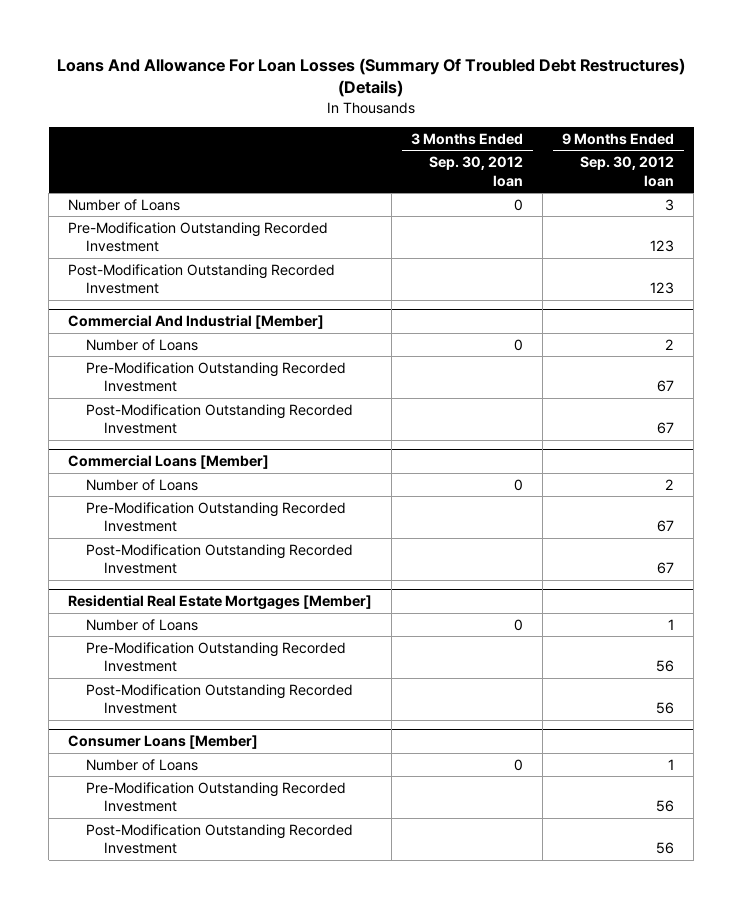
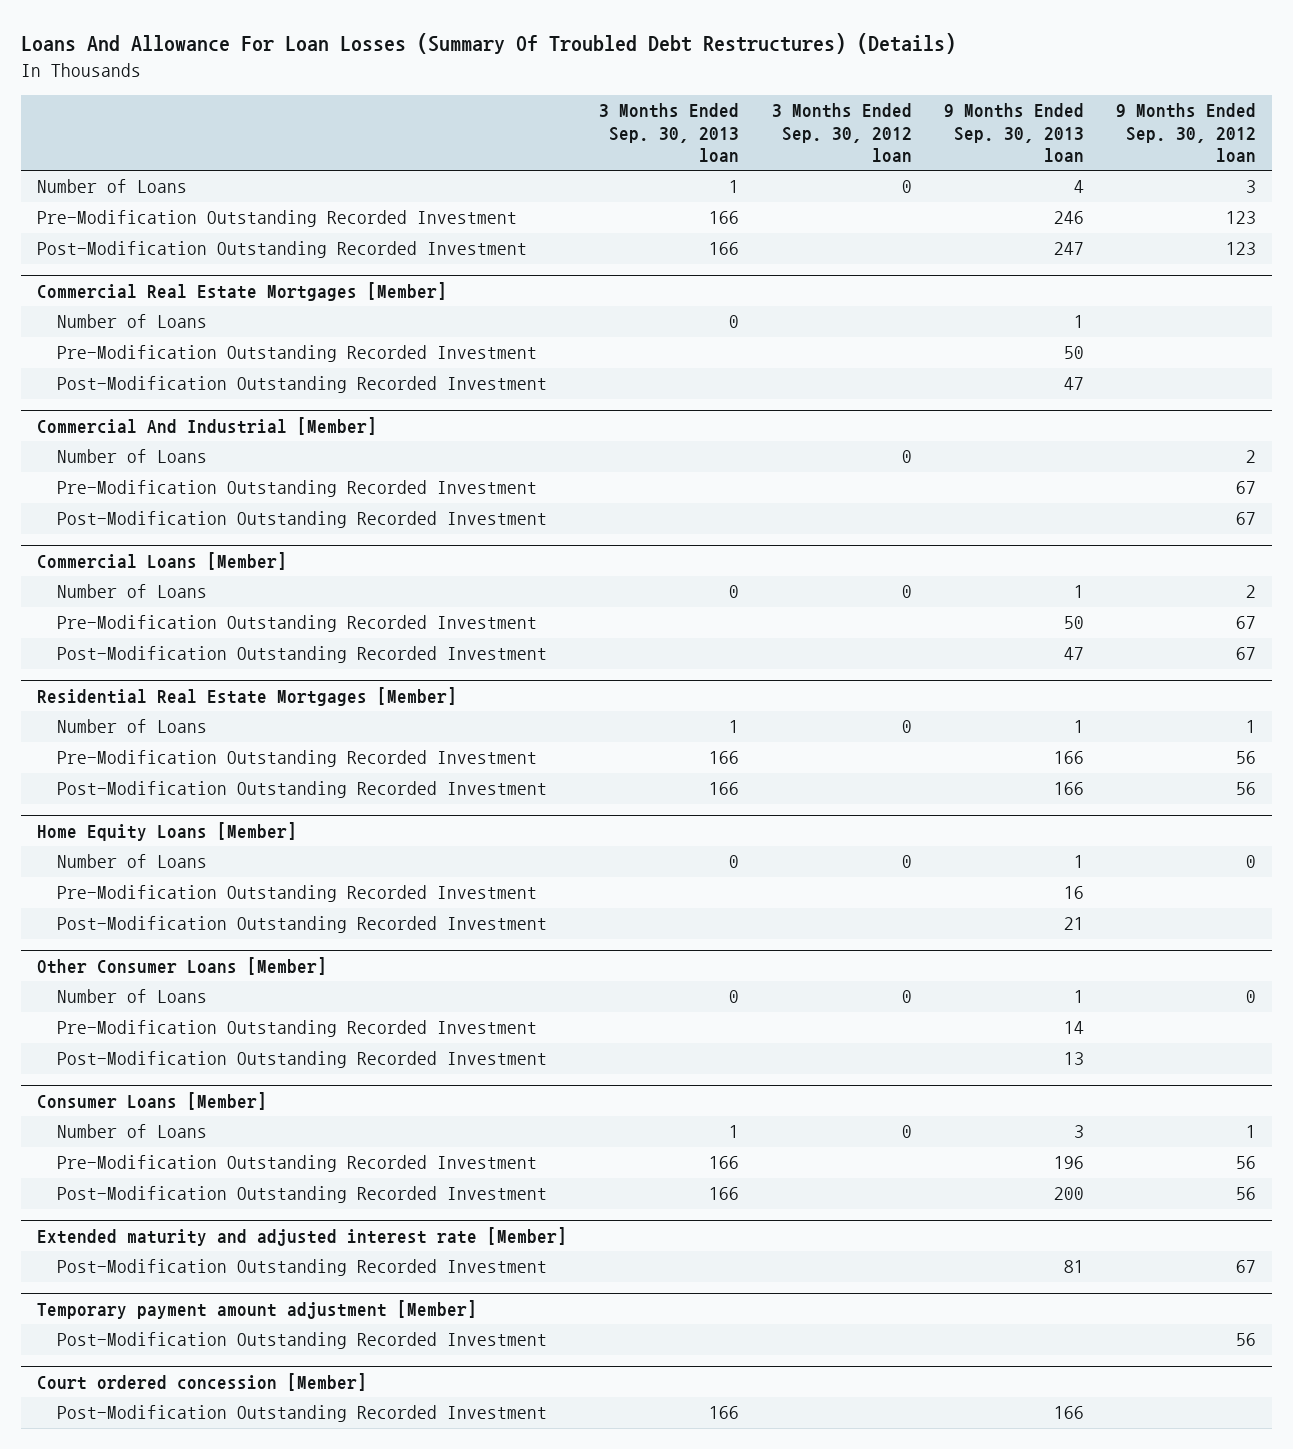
- | 3 Months Ended Sep. 30, 2012 loan | 9 Months Ended Sep. 30, 2012 loan
+ | 3 Months Ended Sep. 30, 2013 loan | 3 Months Ended Sep. 30, 2012 loan | 9 Months Ended Sep. 30, 2013 loan | 9 Months Ended Sep. 30, 2012 loan
+ Commercial Real Estate Mortgages [Member]
+ Number of Loans | 0 | | 1 |
+ Pre-Modification Outstanding Recorded Investment | | | 50 |
+ Post-Modification Outstanding Recorded Investment | | | 47 |
+ Home Equity Loans [Member]
+ Number of Loans | 0 | 0 | 1 | 0
+ Pre-Modification Outstanding Recorded Investment | | | 16 |
+ Post-Modification Outstanding Recorded Investment | | | 21 |
+ Other Consumer Loans [Member]
+ Number of Loans | 0 | 0 | 1 | 0
+ Pre-Modification Outstanding Recorded Investment | | | 14 |
+ Post-Modification Outstanding Recorded Investment | | | 13 |
+ Extended maturity and adjusted interest rate [Member]
+ Post-Modification Outstanding Recorded Investment | | | 81 | 67
+ Temporary payment amount adjustment [Member]
+ Post-Modification Outstanding Recorded Investment | | | | 56
+ Court ordered concession [Member]
+ Post-Modification Outstanding Recorded Investment | 166 | | 166 |

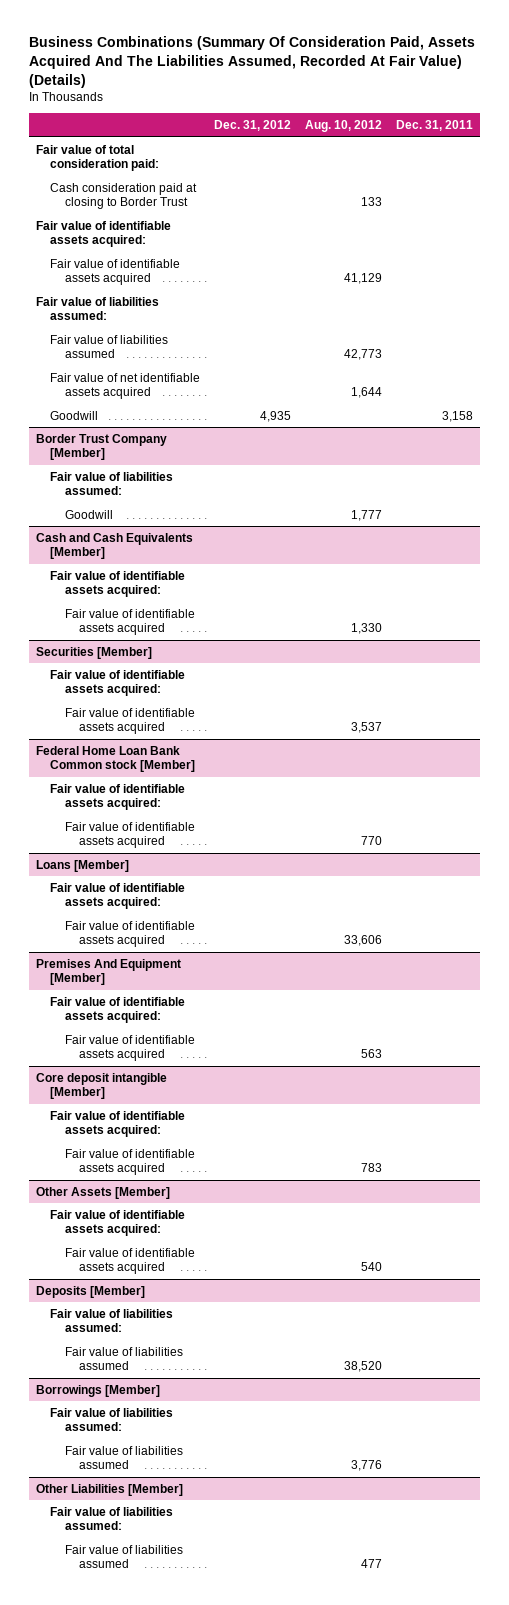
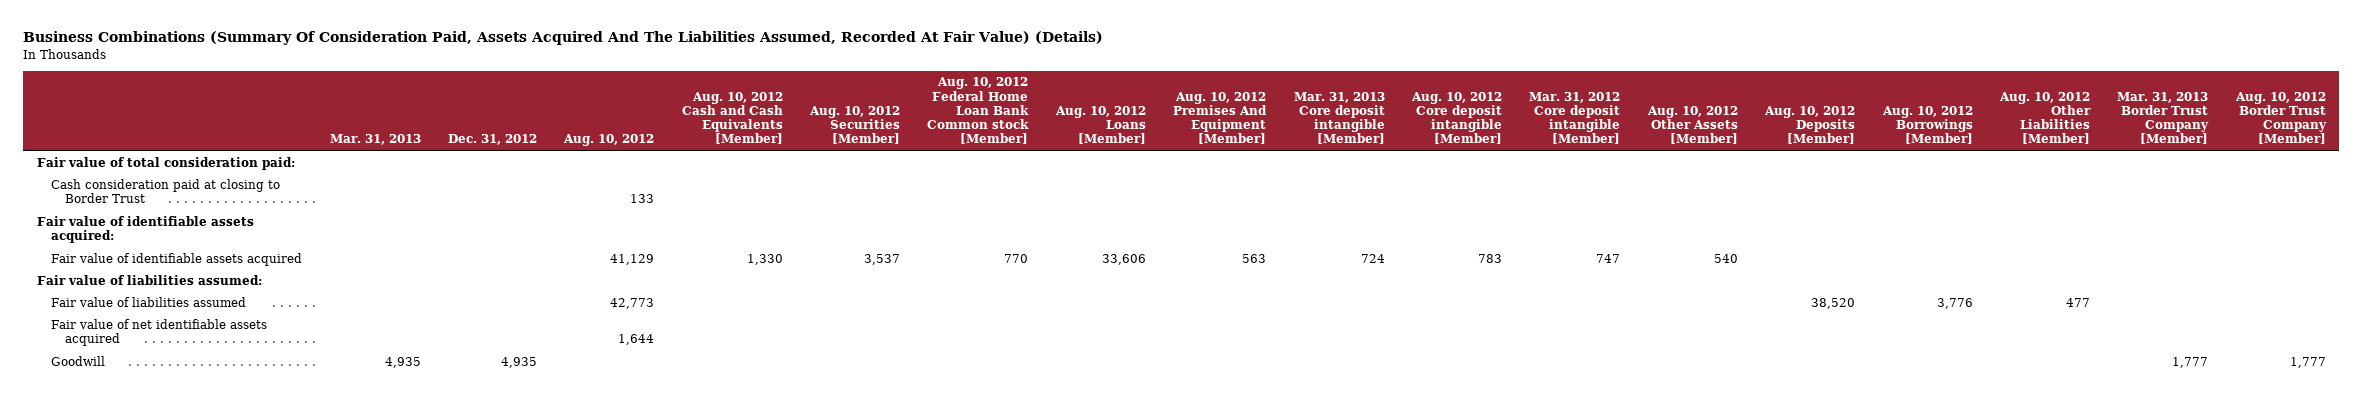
- | Dec. 31, 2012 | Aug. 10, 2012 | Dec. 31, 2011
+ | Mar. 31, 2013 | Dec. 31, 2012 | Aug. 10, 2012 | Aug. 10, 2012 Cash and Cash Equivalents [Member] | Aug. 10, 2012 Securities [Member] | Aug. 10, 2012 Federal Home Loan Bank Common stock [Member] | Aug. 10, 2012 Loans [Member] | Aug. 10, 2012 Premises And Equipment [Member] | Mar. 31, 2013 Core deposit intangible [Member] | Aug. 10, 2012 Core deposit intangible [Member] | Mar. 31, 2012 Core deposit intangible [Member] | Aug. 10, 2012 Other Assets [Member] | Aug. 10, 2012 Deposits [Member] | Aug. 10, 2012 Borrowings [Member] | Aug. 10, 2012 Other Liabilities [Member] | Mar. 31, 2013 Border Trust Company [Member] | Aug. 10, 2012 Border Trust Company [Member]
- Border Trust Company [Member]
- Fair value of liabilities assumed:
- Goodwill | | 1,777 |
- Cash and Cash Equivalents [Member]
- Fair value of identifiable assets acquired:
- Fair value of identifiable assets acquired | | 1,330 |
- Securities [Member]
- Fair value of identifiable assets acquired:
- Fair value of identifiable assets acquired | | 3,537 |
- Federal Home Loan Bank Common stock [Member]
- Fair value of identifiable assets acquired:
- Fair value of identifiable assets acquired | | 770 |
- Loans [Member]
- Fair value of identifiable assets acquired:
- Fair value of identifiable assets acquired | | 33,606 |
- Premises And Equipment [Member]
- Fair value of identifiable assets acquired:
- Fair value of identifiable assets acquired | | 563 |
- Core deposit intangible [Member]
- Fair value of identifiable assets acquired:
- Fair value of identifiable assets acquired | | 783 |
- Other Assets [Member]
- Fair value of identifiable assets acquired:
- Fair value of identifiable assets acquired | | 540 |
- Deposits [Member]
- Fair value of liabilities assumed:
- Fair value of liabilities assumed | | 38,520 |
- Borrowings [Member]
- Fair value of liabilities assumed:
- Fair value of liabilities assumed | | 3,776 |
- Other Liabilities [Member]
- Fair value of liabilities assumed:
- Fair value of liabilities assumed | | 477 |

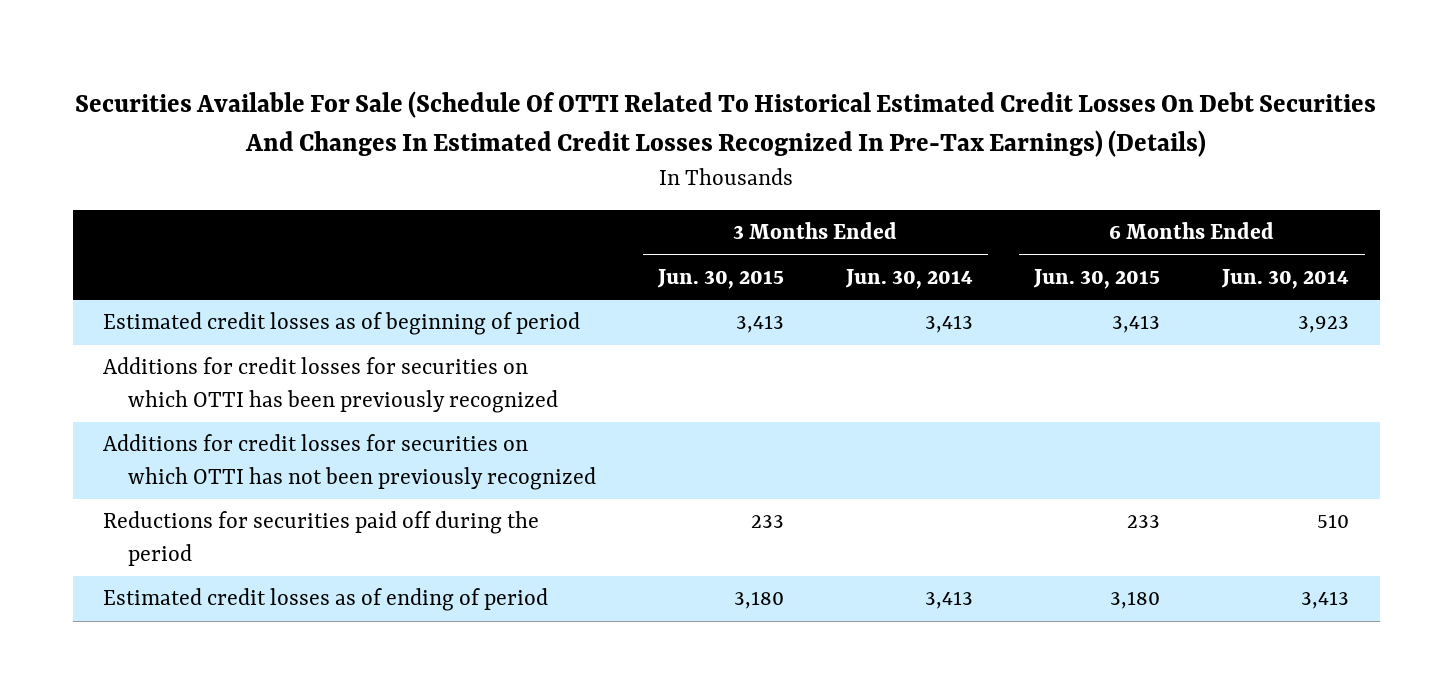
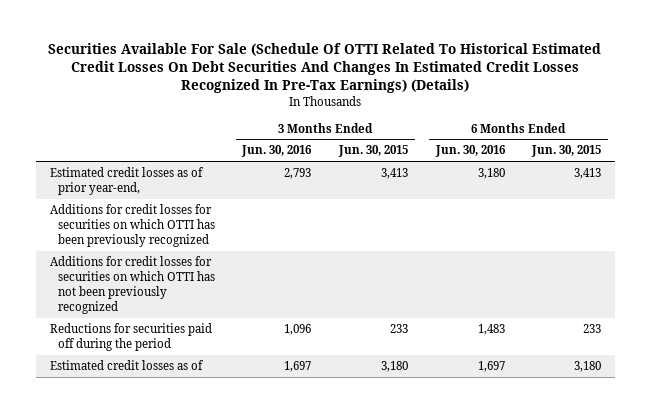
- | 3 Months Ended Jun. 30, 2015 | 3 Months Ended Jun. 30, 2014 | 6 Months Ended Jun. 30, 2015 | 6 Months Ended Jun. 30, 2014
+ | 3 Months Ended Jun. 30, 2016 | 3 Months Ended Jun. 30, 2015 | 6 Months Ended Jun. 30, 2016 | 6 Months Ended Jun. 30, 2015
- Estimated credit losses as of beginning of period | 3,413 | 3,413 | 3,413 | 3,923
+ Estimated credit losses as of prior year-end, | 2,793 | 3,413 | 3,180 | 3,413
- Estimated credit losses as of ending of period | 3,180 | 3,413 | 3,180 | 3,413
+ Estimated credit losses as of | 1,697 | 3,180 | 1,697 | 3,180

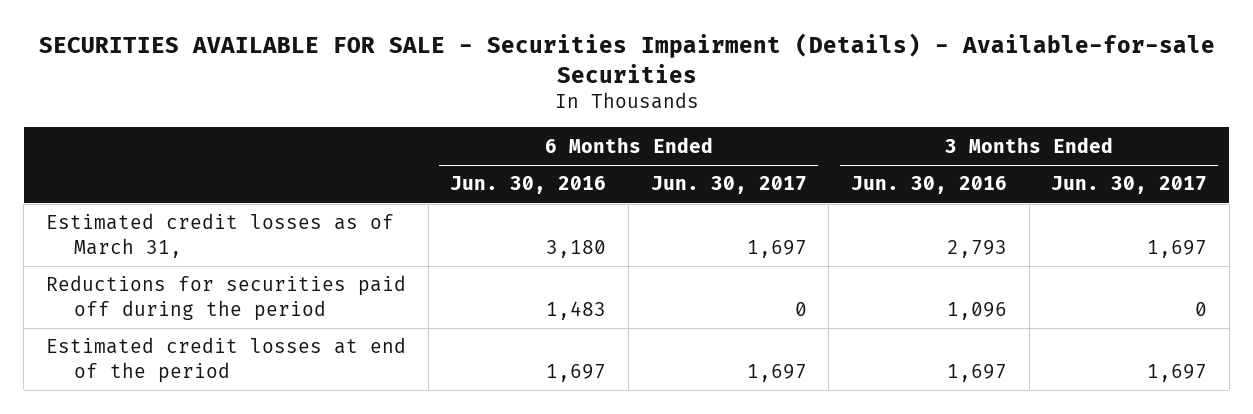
- Securities Available For Sale (Schedule Of OTTI Related To Historical Estimated Credit Losses On Debt Securities And Changes In Estimated Credit Losses Recognized In Pre-Tax Earnings) (Details)
+ SECURITIES AVAILABLE FOR SALE - Securities Impairment (Details) - Available-for-sale Securities
- | 3 Months Ended Jun. 30, 2016 | 3 Months Ended Jun. 30, 2015 | 6 Months Ended Jun. 30, 2016 | 6 Months Ended Jun. 30, 2015
+ | 6 Months Ended Jun. 30, 2016 | 6 Months Ended Jun. 30, 2017 | 3 Months Ended Jun. 30, 2016 | 3 Months Ended Jun. 30, 2017
- Estimated credit losses as of prior year-end, | 2,793 | 3,413 | 3,180 | 3,413
- Additions for credit losses for securities on which OTTI has been previously recognized
- Additions for credit losses for securities on which OTTI has not been previously recognized
+ Estimated credit losses as of March 31, | 3,180 | 1,697 | 2,793 | 1,697
- Estimated credit losses as of | 1,697 | 3,180 | 1,697 | 3,180
+ Estimated credit losses at end of the period | 1,697 | 1,697 | 1,697 | 1,697

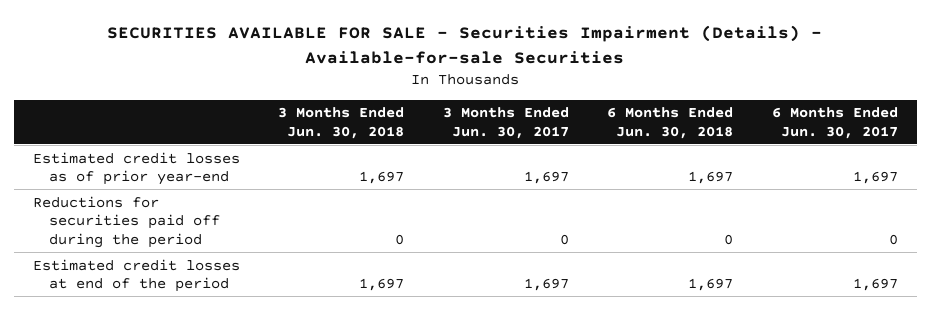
- | 6 Months Ended Jun. 30, 2016 | 6 Months Ended Jun. 30, 2017 | 3 Months Ended Jun. 30, 2016 | 3 Months Ended Jun. 30, 2017
+ | 3 Months Ended Jun. 30, 2018 | 3 Months Ended Jun. 30, 2017 | 6 Months Ended Jun. 30, 2018 | 6 Months Ended Jun. 30, 2017
- Estimated credit losses as of March 31, | 3,180 | 1,697 | 2,793 | 1,697
+ Estimated credit losses as of prior year-end | 1,697 | 1,697 | 1,697 | 1,697

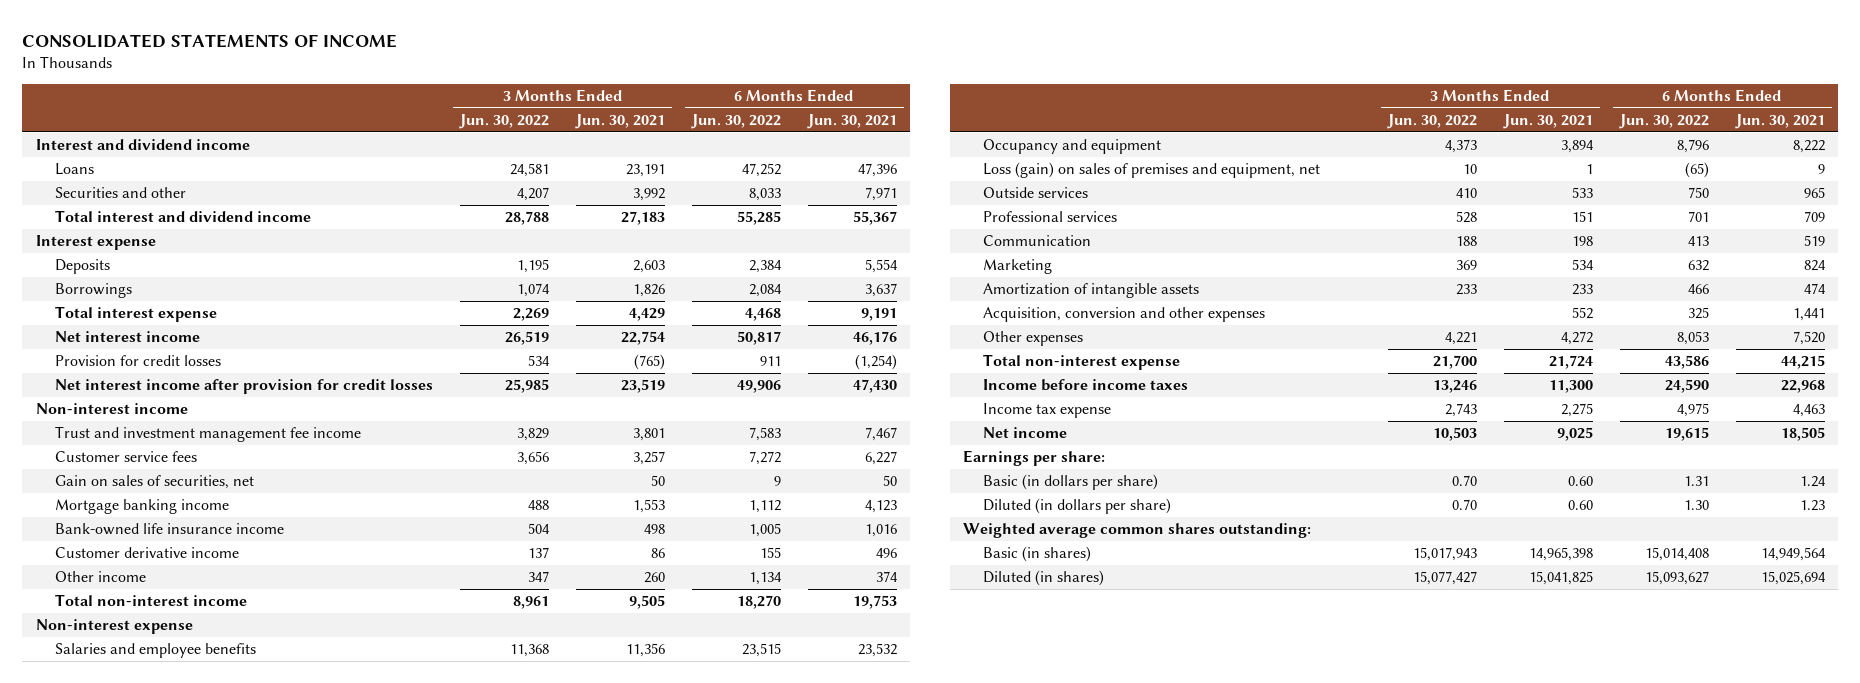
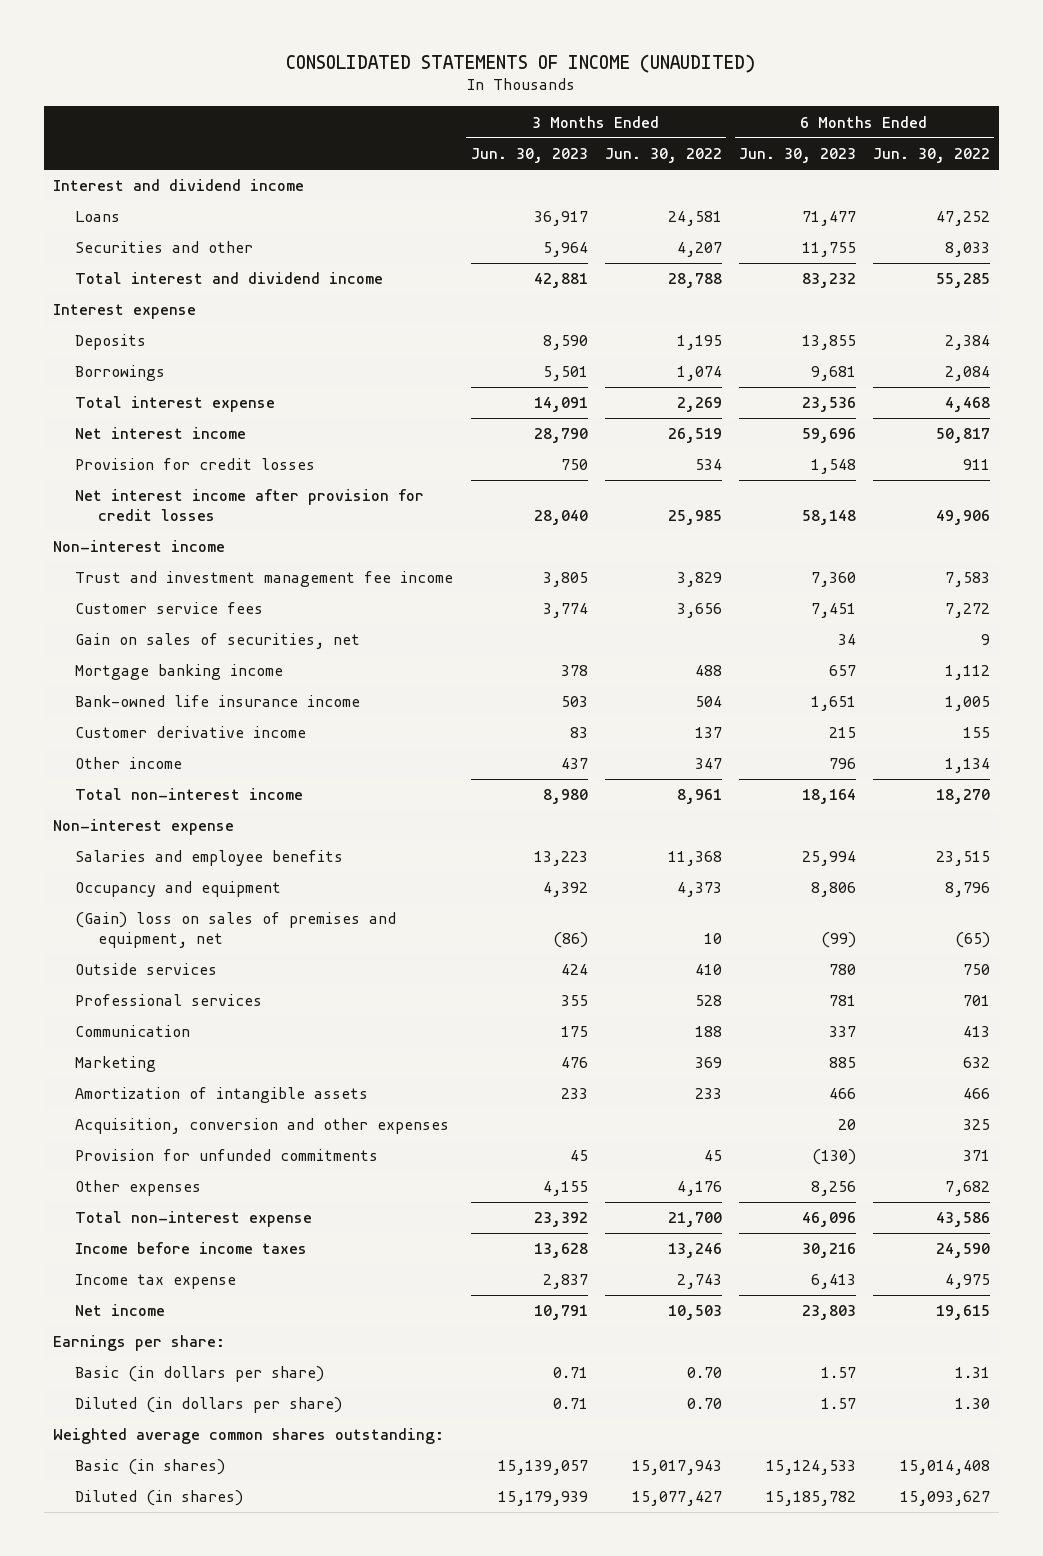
- CONSOLIDATED STATEMENTS OF INCOME
+ CONSOLIDATED STATEMENTS OF INCOME (UNAUDITED)
- | 3 Months Ended Jun. 30, 2022 | 3 Months Ended Jun. 30, 2021 | 6 Months Ended Jun. 30, 2022 | 6 Months Ended Jun. 30, 2021
+ | 3 Months Ended Jun. 30, 2023 | 3 Months Ended Jun. 30, 2022 | 6 Months Ended Jun. 30, 2023 | 6 Months Ended Jun. 30, 2022
- Loss (gain) on sales of premises and equipment, net | 10 | 1 | (65) | 9
+ (Gain) loss on sales of premises and equipment, net | (86) | 10 | (99) | (65)
- Other expenses | 4,221 | 4,272 | 8,053 | 7,520
+ Provision for unfunded commitments | 45 | 45 | (130) | 371
+ Other expenses | 4,155 | 4,176 | 8,256 | 7,682

